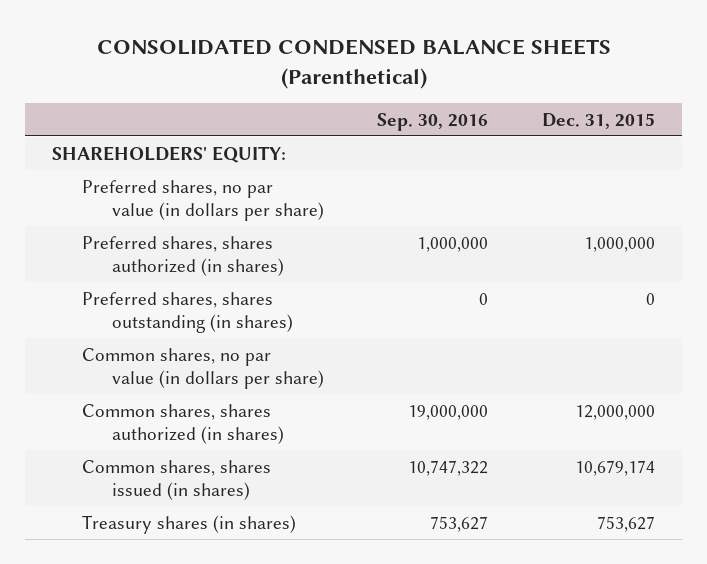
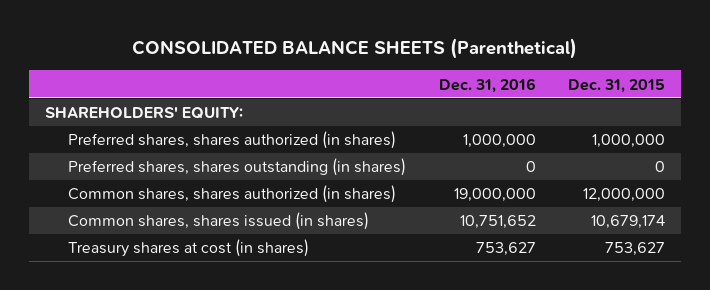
- CONSOLIDATED CONDENSED BALANCE SHEETS (Parenthetical)
+ CONSOLIDATED BALANCE SHEETS (Parenthetical)
- | Sep. 30, 2016 | Dec. 31, 2015
+ | Dec. 31, 2016 | Dec. 31, 2015
- Preferred shares, no par value (in dollars per share)
- Common shares, no par value (in dollars per share)
- Treasury shares (in shares) | 753,627 | 753,627
+ Treasury shares at cost (in shares) | 753,627 | 753,627

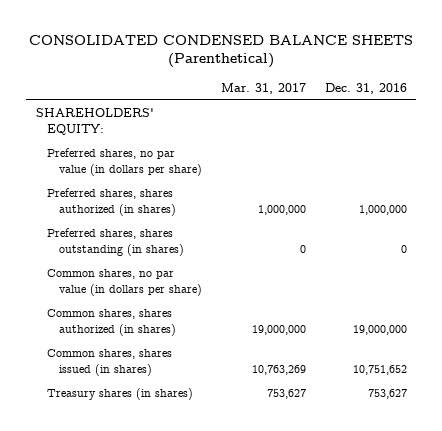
- CONSOLIDATED BALANCE SHEETS (Parenthetical)
+ CONSOLIDATED CONDENSED BALANCE SHEETS (Parenthetical)
- | Dec. 31, 2016 | Dec. 31, 2015
+ | Mar. 31, 2017 | Dec. 31, 2016
+ Preferred shares, no par value (in dollars per share)
+ Common shares, no par value (in dollars per share)
- Treasury shares at cost (in shares) | 753,627 | 753,627
+ Treasury shares (in shares) | 753,627 | 753,627

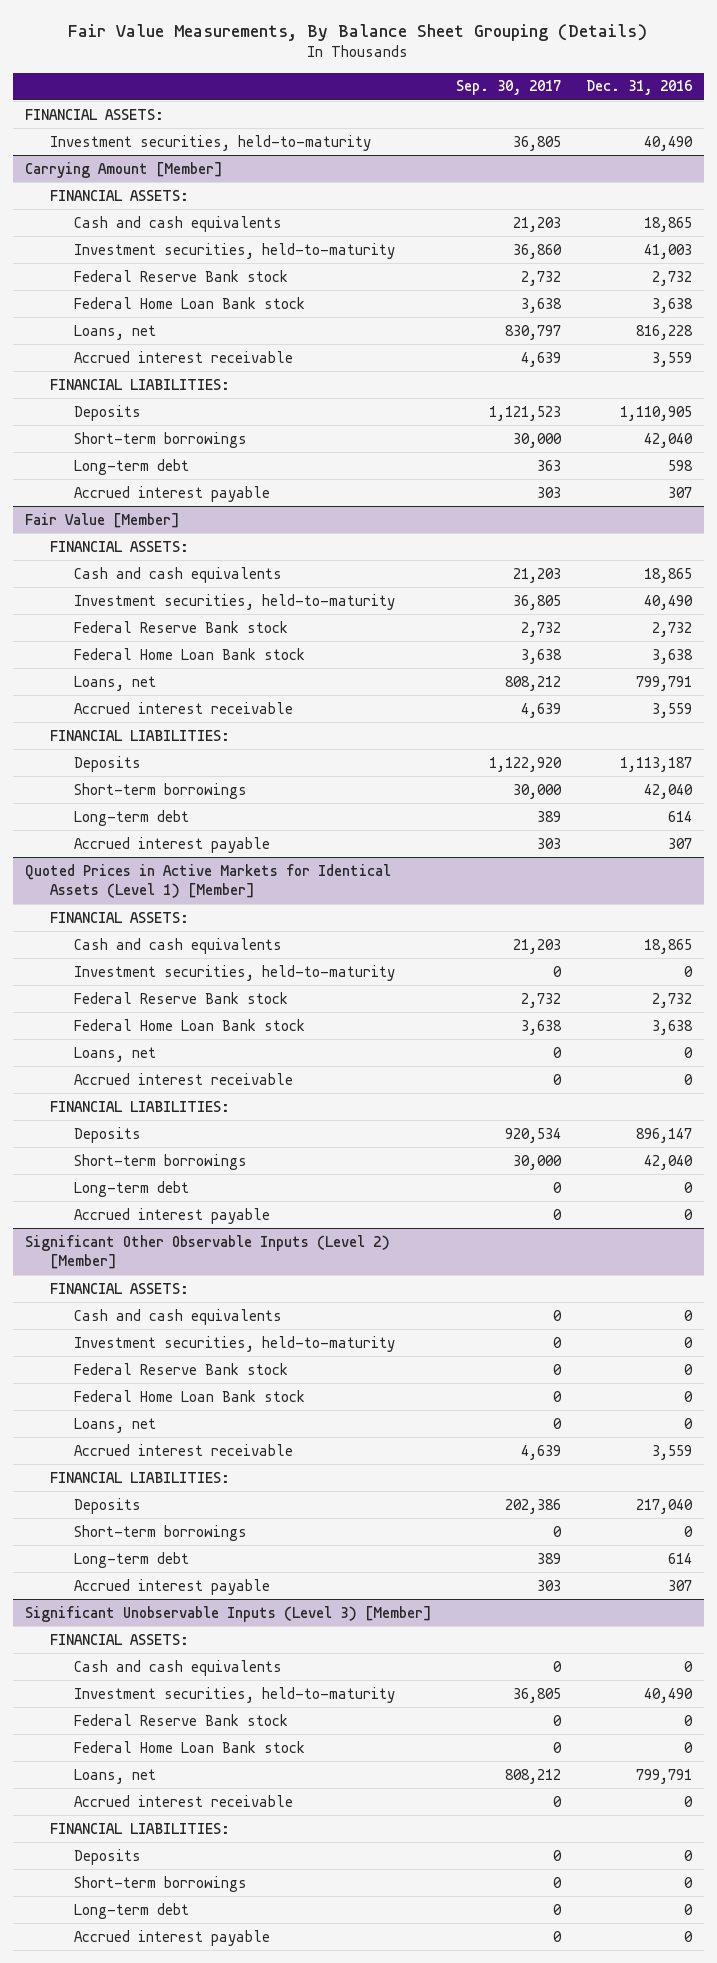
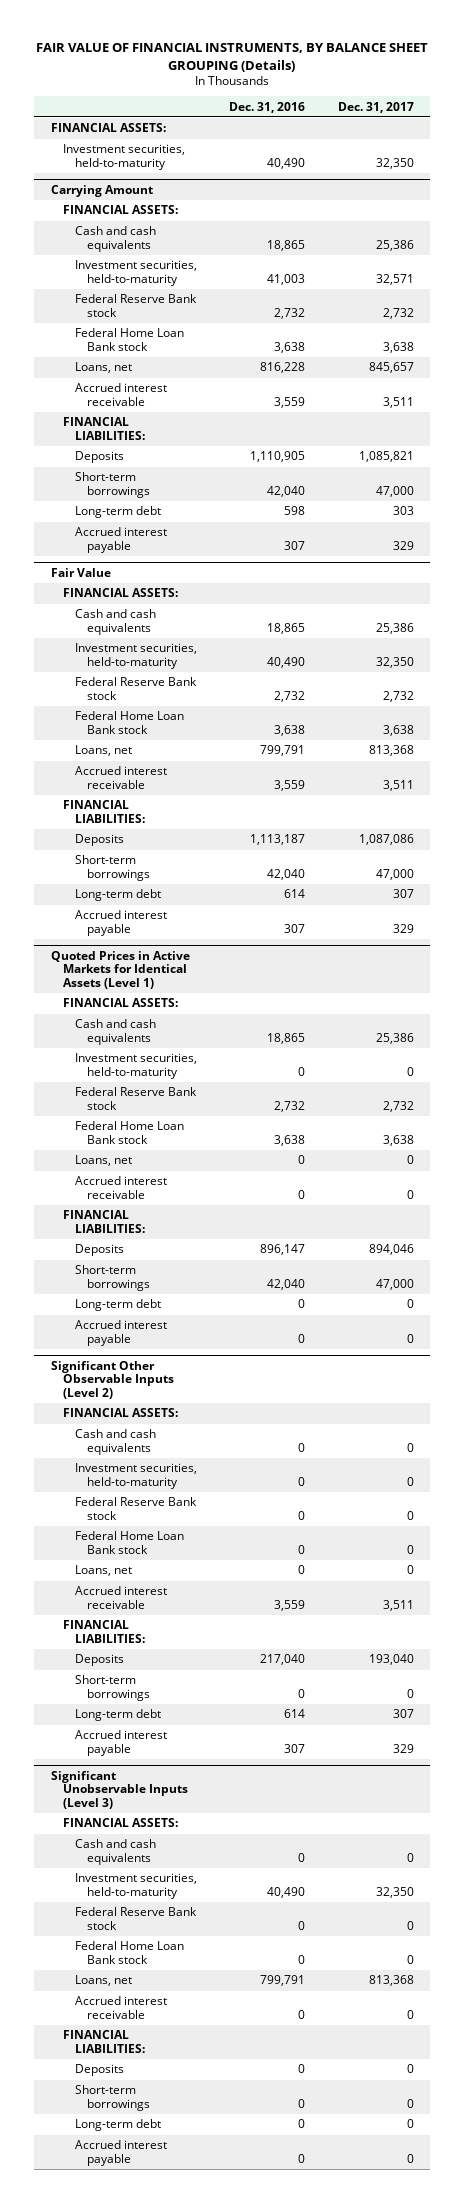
- Fair Value Measurements, By Balance Sheet Grouping (Details)
+ FAIR VALUE OF FINANCIAL INSTRUMENTS, BY BALANCE SHEET GROUPING (Details)
- | Sep. 30, 2017 | Dec. 31, 2016
+ | Dec. 31, 2016 | Dec. 31, 2017
- Carrying Amount [Member]
+ Carrying Amount
- Fair Value [Member]
+ Fair Value
- Quoted Prices in Active Markets for Identical Assets (Level 1) [Member]
+ Quoted Prices in Active Markets for Identical Assets (Level 1)
- Significant Other Observable Inputs (Level 2) [Member]
+ Significant Other Observable Inputs (Level 2)
- Significant Unobservable Inputs (Level 3) [Member]
+ Significant Unobservable Inputs (Level 3)

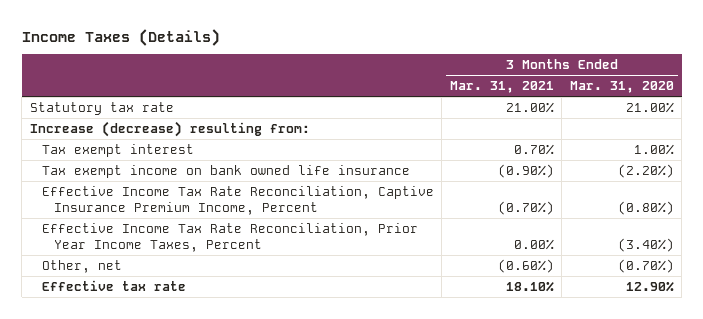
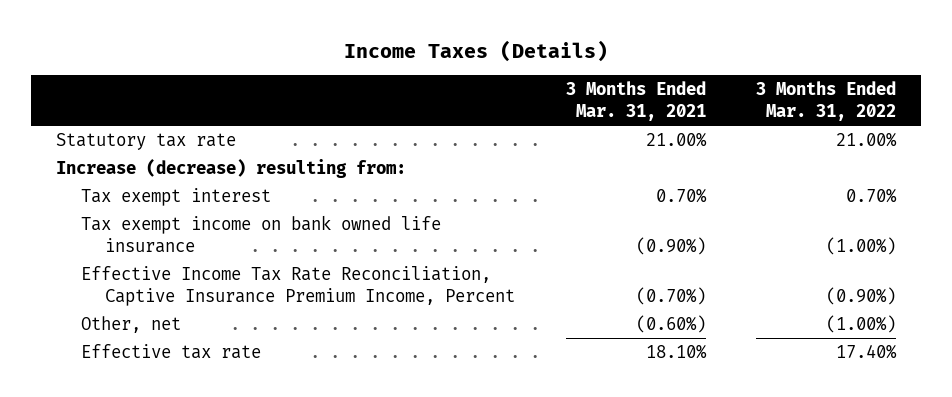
- | 3 Months Ended Mar. 31, 2021 | 3 Months Ended Mar. 31, 2020
+ | 3 Months Ended Mar. 31, 2021 | 3 Months Ended Mar. 31, 2022
- Effective Income Tax Rate Reconciliation, Prior Year Income Taxes, Percent | 0.00% | (3.40%)

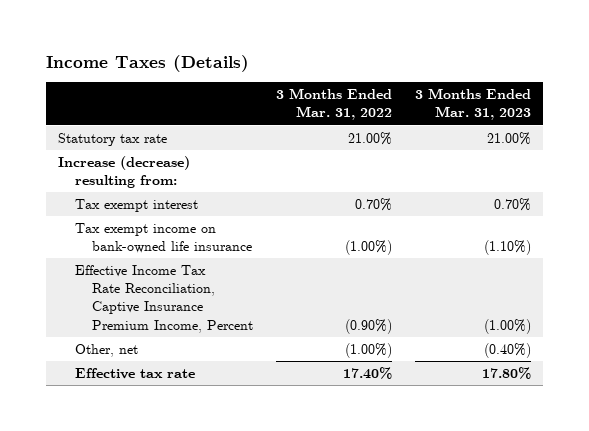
- | 3 Months Ended Mar. 31, 2021 | 3 Months Ended Mar. 31, 2022
+ | 3 Months Ended Mar. 31, 2022 | 3 Months Ended Mar. 31, 2023
- Tax exempt income on bank owned life insurance | (0.90%) | (1.00%)
+ Tax exempt income on bank-owned life insurance | (1.00%) | (1.10%)

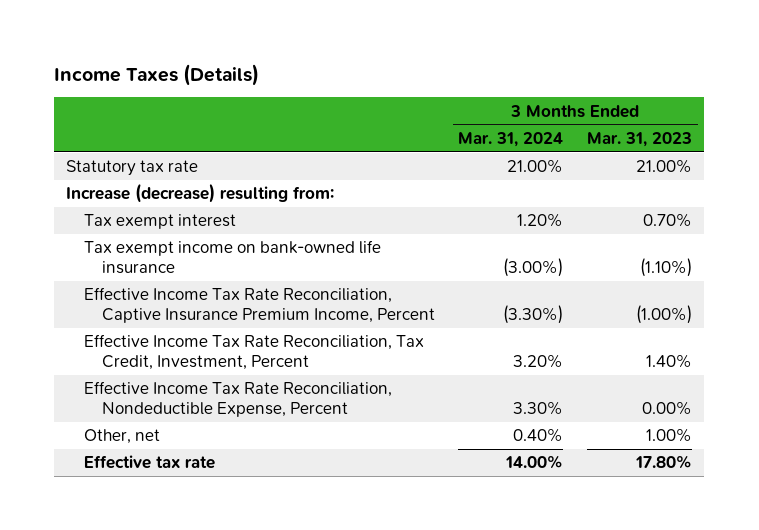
- | 3 Months Ended Mar. 31, 2022 | 3 Months Ended Mar. 31, 2023
+ | 3 Months Ended Mar. 31, 2024 | 3 Months Ended Mar. 31, 2023
- Other, net | (1.00%) | (0.40%)
+ Effective Income Tax Rate Reconciliation, Tax Credit, Investment, Percent | 3.20% | 1.40%
+ Effective Income Tax Rate Reconciliation, Nondeductible Expense, Percent | 3.30% | 0.00%
+ Other, net | 0.40% | 1.00%

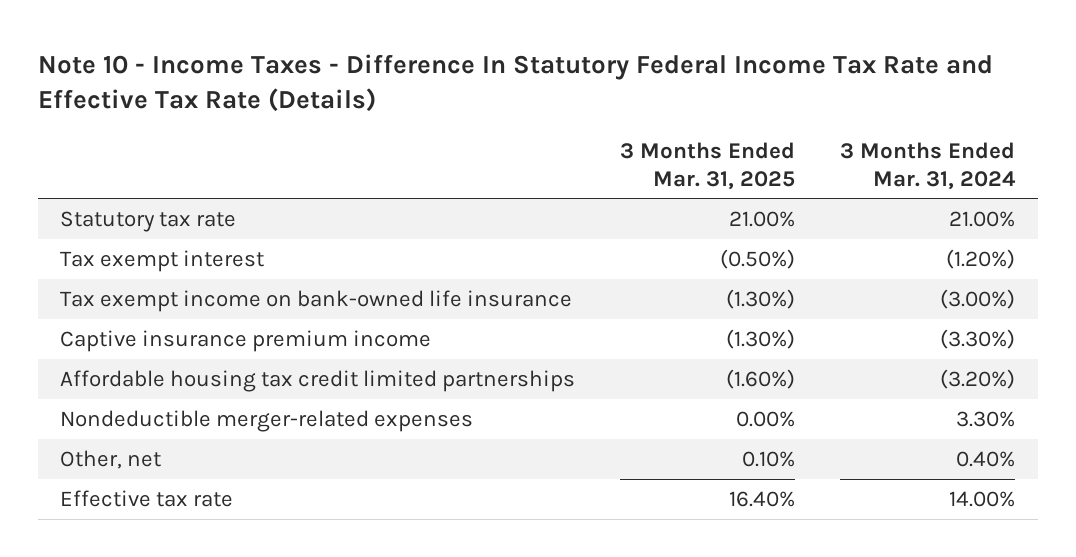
- Income Taxes (Details)
+ Note 10 - Income Taxes - Difference In Statutory Federal Income Tax Rate and Effective Tax Rate (Details)
- | 3 Months Ended Mar. 31, 2024 | 3 Months Ended Mar. 31, 2023
+ | 3 Months Ended Mar. 31, 2025 | 3 Months Ended Mar. 31, 2024
- Increase (decrease) resulting from:
- Tax exempt interest | 1.20% | 0.70%
+ Tax exempt interest | (0.50%) | (1.20%)
- Effective Income Tax Rate Reconciliation, Captive Insurance Premium Income, Percent | (3.30%) | (1.00%)
- Effective Income Tax Rate Reconciliation, Tax Credit, Investment, Percent | 3.20% | 1.40%
- Effective Income Tax Rate Reconciliation, Nondeductible Expense, Percent | 3.30% | 0.00%
+ Captive insurance premium income | (1.30%) | (3.30%)
+ Affordable housing tax credit limited partnerships | (1.60%) | (3.20%)
+ Nondeductible merger-related expenses | 0.00% | 3.30%

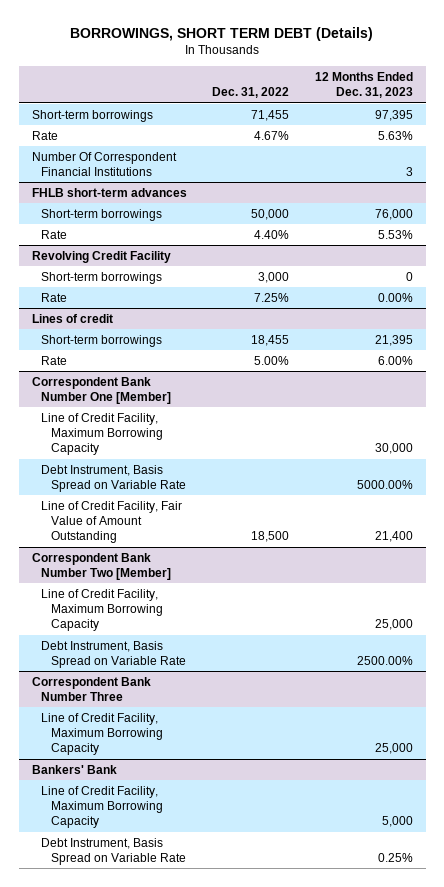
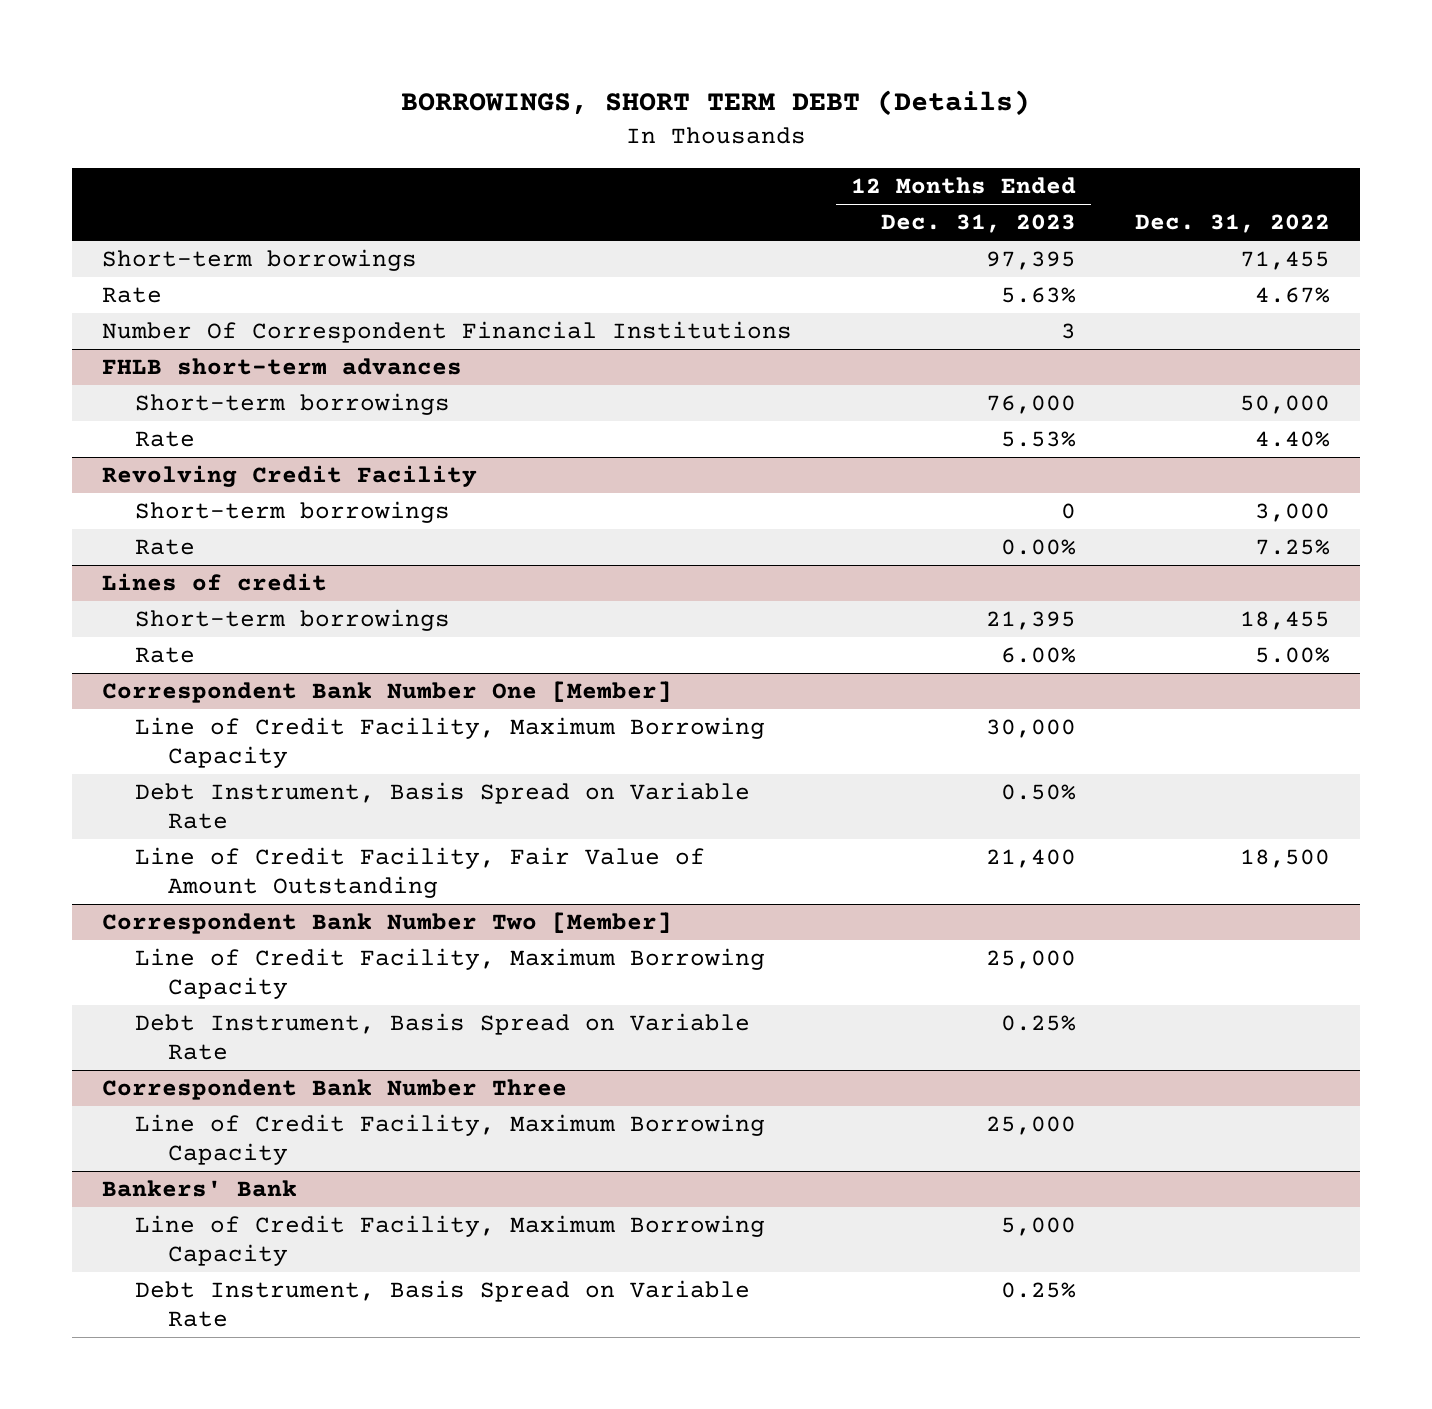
- | Dec. 31, 2022 | 12 Months Ended Dec. 31, 2023
+ | 12 Months Ended Dec. 31, 2023 | Dec. 31, 2022
@ Correspondent Bank Number One [Member]
- Debt Instrument, Basis Spread on Variable Rate | | 5000.00%
+ Debt Instrument, Basis Spread on Variable Rate | 0.50% |
@ Correspondent Bank Number Two [Member]
- Debt Instrument, Basis Spread on Variable Rate | | 2500.00%
+ Debt Instrument, Basis Spread on Variable Rate | 0.25% |

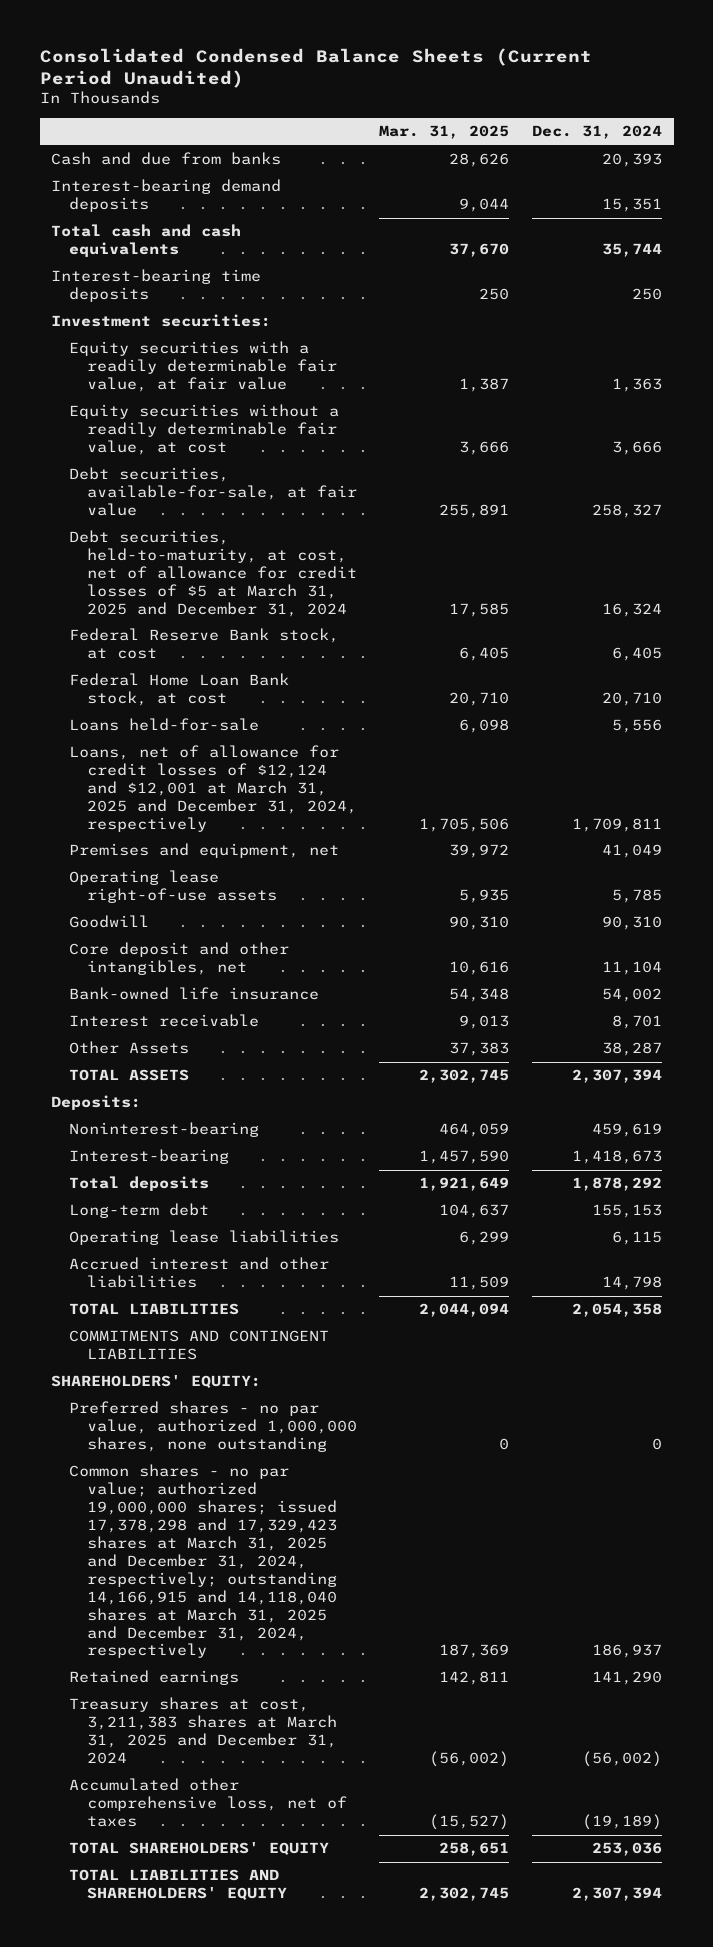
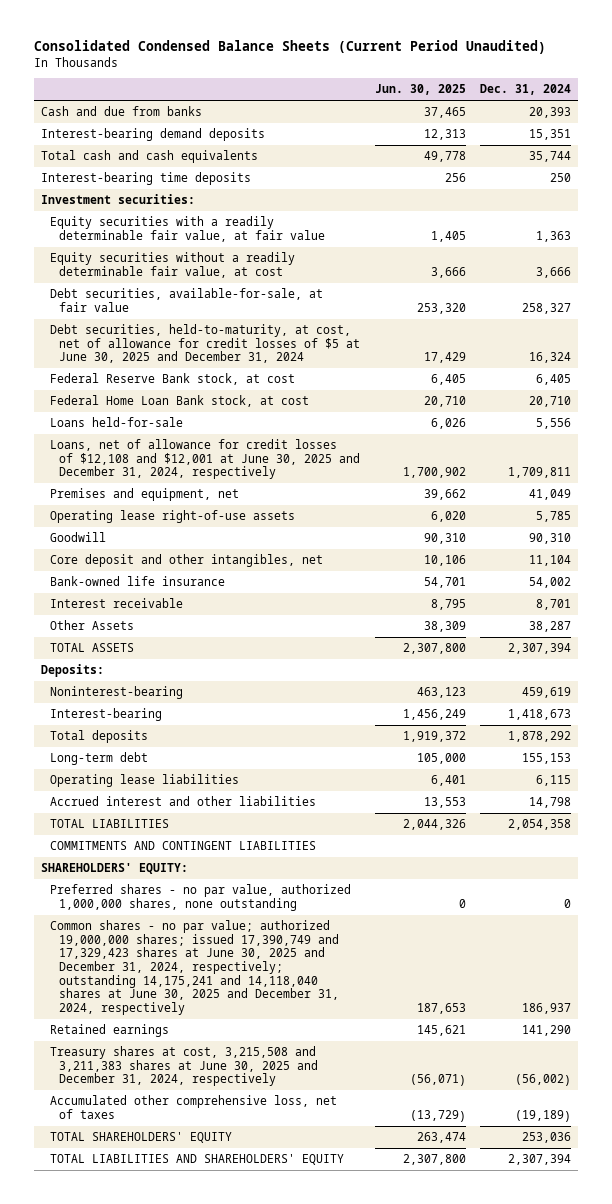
- | Mar. 31, 2025 | Dec. 31, 2024
+ | Jun. 30, 2025 | Dec. 31, 2024
- Debt securities, held-to-maturity, at cost, net of allowance for credit losses of $5 at March 31, 2025 and December 31, 2024 | 17,585 | 16,324
+ Debt securities, held-to-maturity, at cost, net of allowance for credit losses of $5 at June 30, 2025 and December 31, 2024 | 17,429 | 16,324
- Loans, net of allowance for credit losses of $12,124 and $12,001 at March 31, 2025 and December 31, 2024, respectively | 1,705,506 | 1,709,811
+ Loans, net of allowance for credit losses of $12,108 and $12,001 at June 30, 2025 and December 31, 2024, respectively | 1,700,902 | 1,709,811
- Common shares - no par value; authorized 19,000,000 shares; issued 17,378,298 and 17,329,423 shares at March 31, 2025 and December 31, 2024, respectively; outstanding 14,166,915 and 14,118,040 shares at March 31, 2025 and December 31, 2024, respectively | 187,369 | 186,937
+ Common shares - no par value; authorized 19,000,000 shares; issued 17,390,749 and 17,329,423 shares at June 30, 2025 and December 31, 2024, respectively; outstanding 14,175,241 and 14,118,040 shares at June 30, 2025 and December 31, 2024, respectively | 187,653 | 186,937
- Treasury shares at cost, 3,211,383 shares at March 31, 2025 and December 31, 2024 | (56,002) | (56,002)
+ Treasury shares at cost, 3,215,508 and 3,211,383 shares at June 30, 2025 and December 31, 2024, respectively | (56,071) | (56,002)

